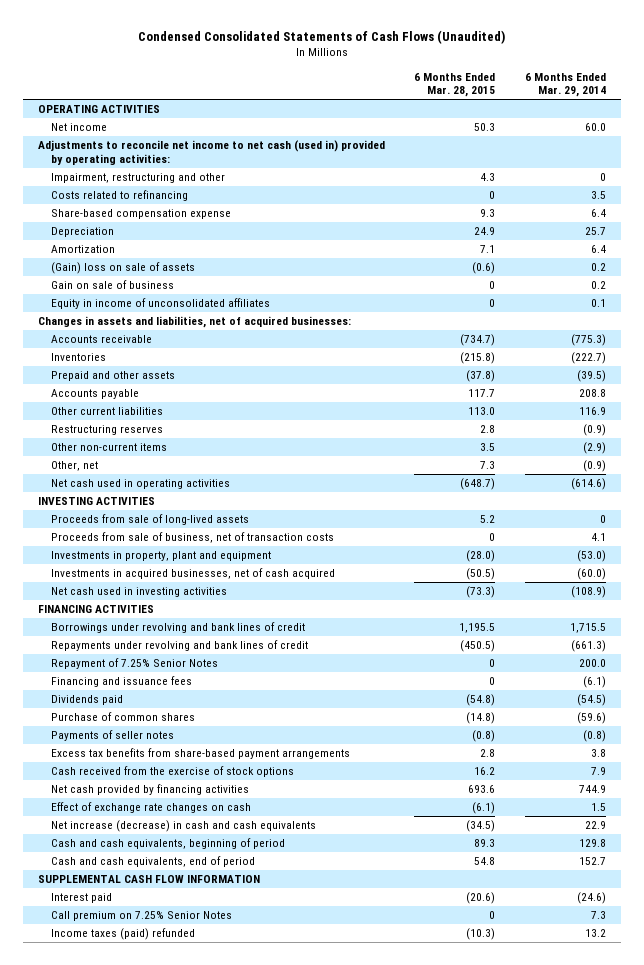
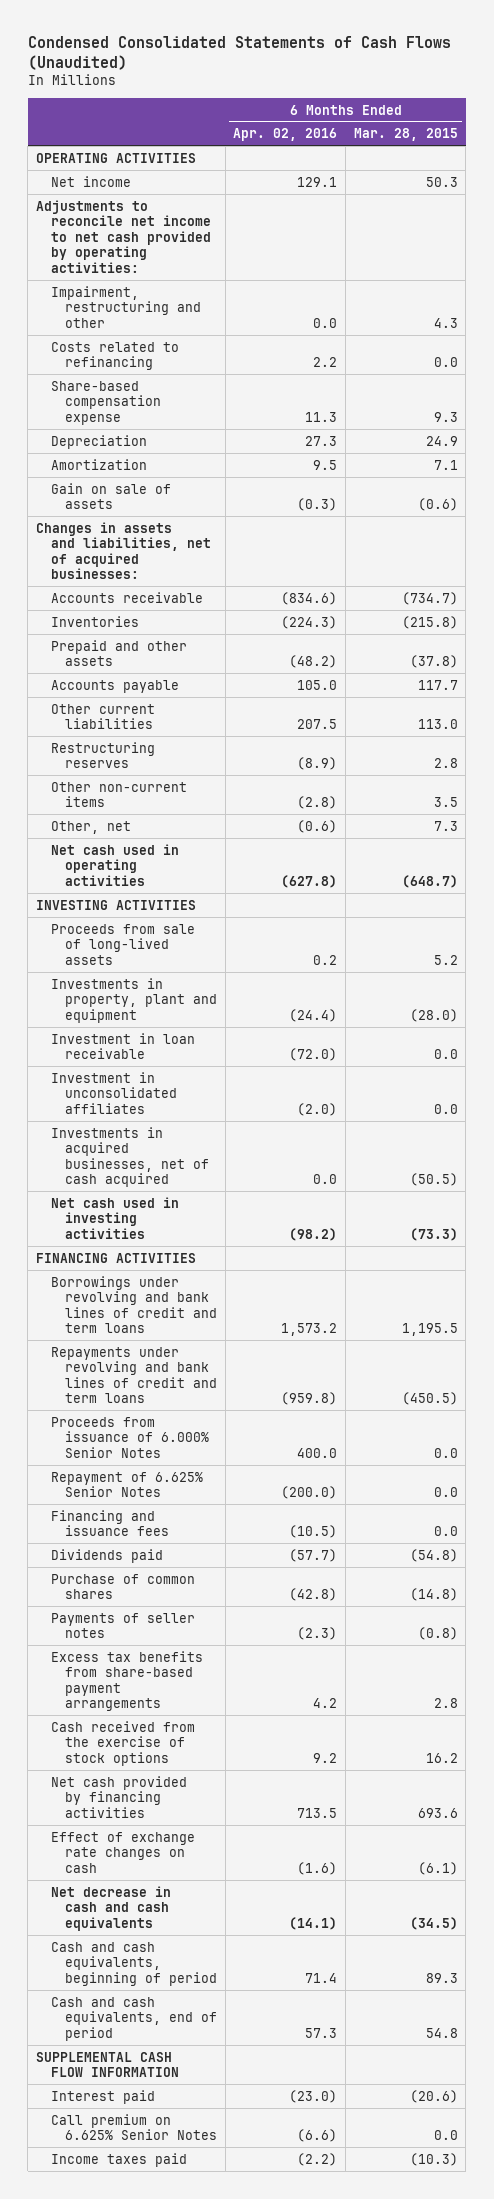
- | 6 Months Ended Mar. 28, 2015 | 6 Months Ended Mar. 29, 2014
+ | 6 Months Ended Apr. 02, 2016 | 6 Months Ended Mar. 28, 2015
- Adjustments to reconcile net income to net cash (used in) provided by operating activities:
+ Adjustments to reconcile net income to net cash provided by operating activities:
- Costs related to refinancing | 0 | 3.5
+ Costs related to refinancing | 2.2 | 0.0
- (Gain) loss on sale of assets | (0.6) | 0.2
- Gain on sale of business | 0 | 0.2
- Equity in income of unconsolidated affiliates | 0 | 0.1
+ Gain on sale of assets | (0.3) | (0.6)
- Proceeds from sale of business, net of transaction costs | 0 | 4.1
+ Investment in loan receivable | (72.0) | 0.0
+ Investment in unconsolidated affiliates | (2.0) | 0.0
- Borrowings under revolving and bank lines of credit | 1,195.5 | 1,715.5
- Repayments under revolving and bank lines of credit | (450.5) | (661.3)
- Repayment of 7.25% Senior Notes | 0 | 200.0
- Financing and issuance fees | 0 | (6.1)
+ Borrowings under revolving and bank lines of credit and term loans | 1,573.2 | 1,195.5
+ Repayments under revolving and bank lines of credit and term loans | (959.8) | (450.5)
+ Proceeds from issuance of 6.000% Senior Notes | 400.0 | 0.0
+ Repayment of 6.625% Senior Notes | (200.0) | 0.0
+ Financing and issuance fees | (10.5) | 0.0
- Net increase (decrease) in cash and cash equivalents | (34.5) | 22.9
+ Net decrease in cash and cash equivalents | (14.1) | (34.5)
- Call premium on 7.25% Senior Notes | 0 | 7.3
- Income taxes (paid) refunded | (10.3) | 13.2
+ Call premium on 6.625% Senior Notes | (6.6) | 0.0
+ Income taxes paid | (2.2) | (10.3)

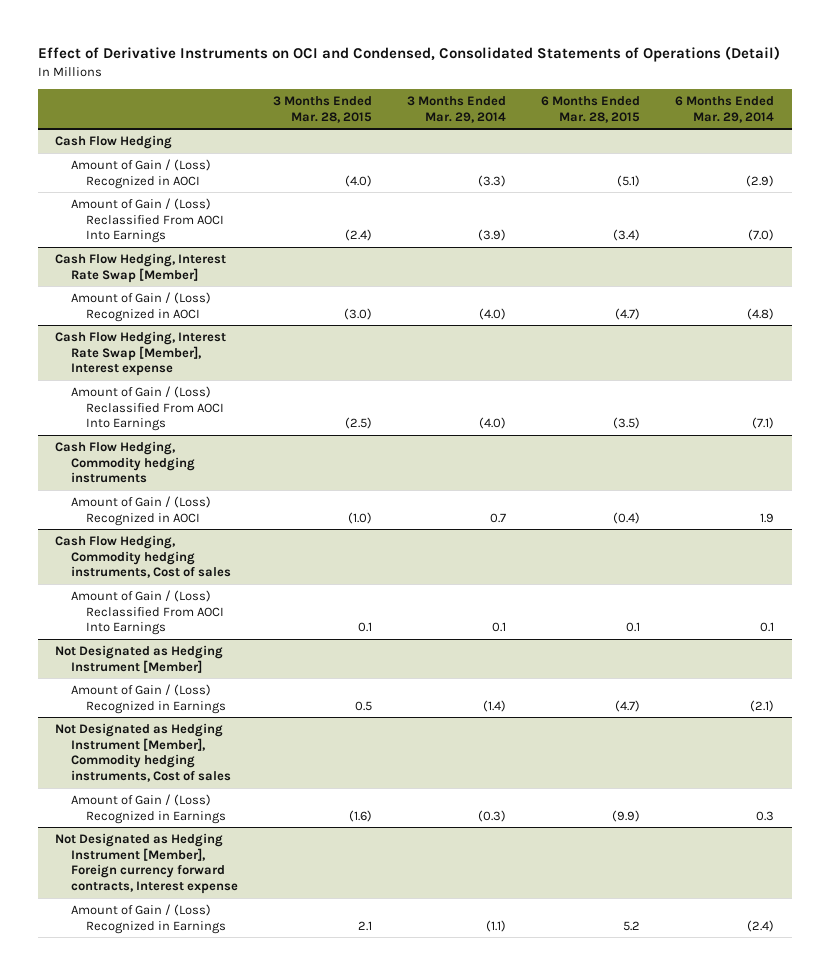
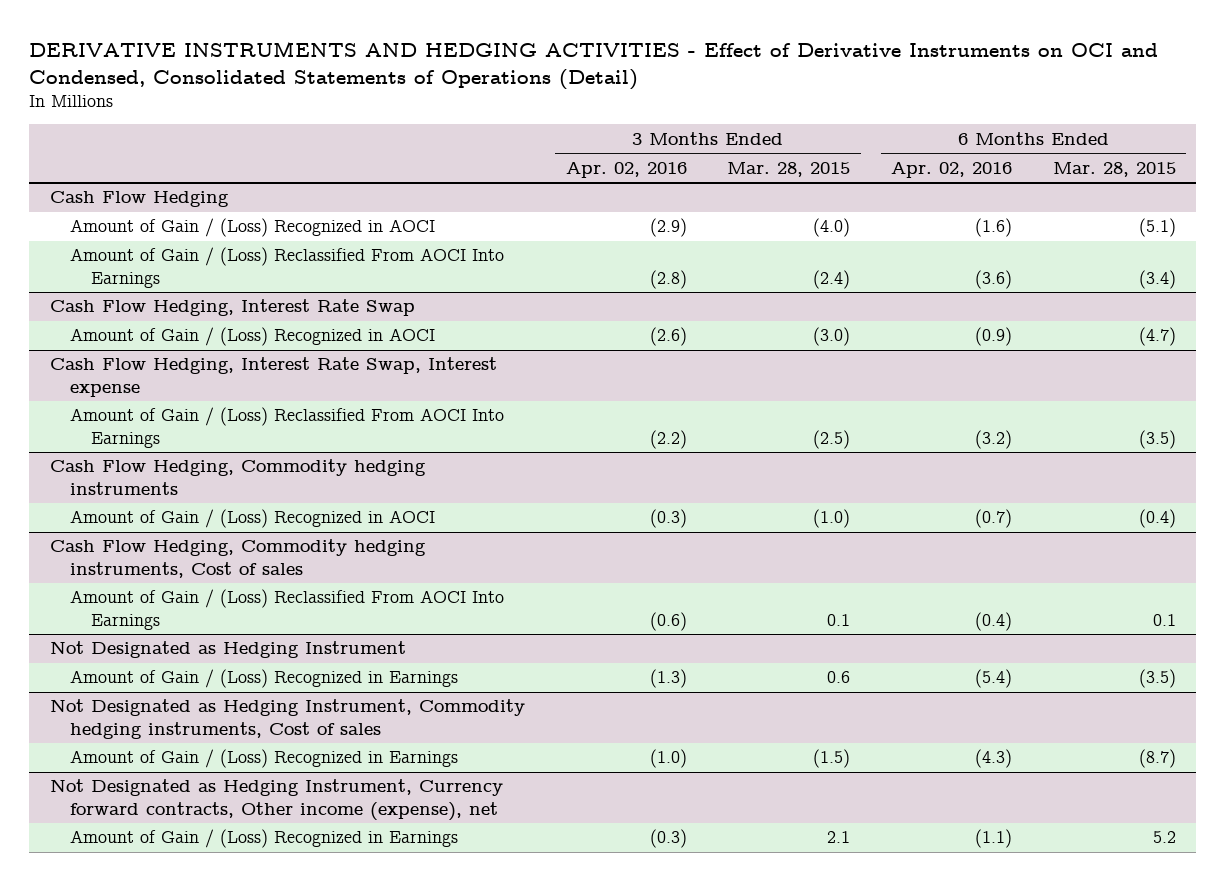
- Effect of Derivative Instruments on OCI and Condensed, Consolidated Statements of Operations (Detail)
+ DERIVATIVE INSTRUMENTS AND HEDGING ACTIVITIES - Effect of Derivative Instruments on OCI and Condensed, Consolidated Statements of Operations (Detail)
- | 3 Months Ended Mar. 28, 2015 | 3 Months Ended Mar. 29, 2014 | 6 Months Ended Mar. 28, 2015 | 6 Months Ended Mar. 29, 2014
+ | 3 Months Ended Apr. 02, 2016 | 3 Months Ended Mar. 28, 2015 | 6 Months Ended Apr. 02, 2016 | 6 Months Ended Mar. 28, 2015
- Cash Flow Hedging, Interest Rate Swap [Member]
+ Cash Flow Hedging, Interest Rate Swap
- Cash Flow Hedging, Interest Rate Swap [Member], Interest expense
+ Cash Flow Hedging, Interest Rate Swap, Interest expense
- Not Designated as Hedging Instrument [Member]
- Amount of Gain / (Loss) Recognized in Earnings | 0.5 | (1.4) | (4.7) | (2.1)
- Not Designated as Hedging Instrument [Member], Commodity hedging instruments, Cost of sales
- Amount of Gain / (Loss) Recognized in Earnings | (1.6) | (0.3) | (9.9) | 0.3
- Not Designated as Hedging Instrument [Member], Foreign currency forward contracts, Interest expense
+ Not Designated as Hedging Instrument
+ Amount of Gain / (Loss) Recognized in Earnings | (1.3) | 0.6 | (5.4) | (3.5)
+ Not Designated as Hedging Instrument, Commodity hedging instruments, Cost of sales
+ Amount of Gain / (Loss) Recognized in Earnings | (1.0) | (1.5) | (4.3) | (8.7)
+ Not Designated as Hedging Instrument, Currency forward contracts, Other income (expense), net

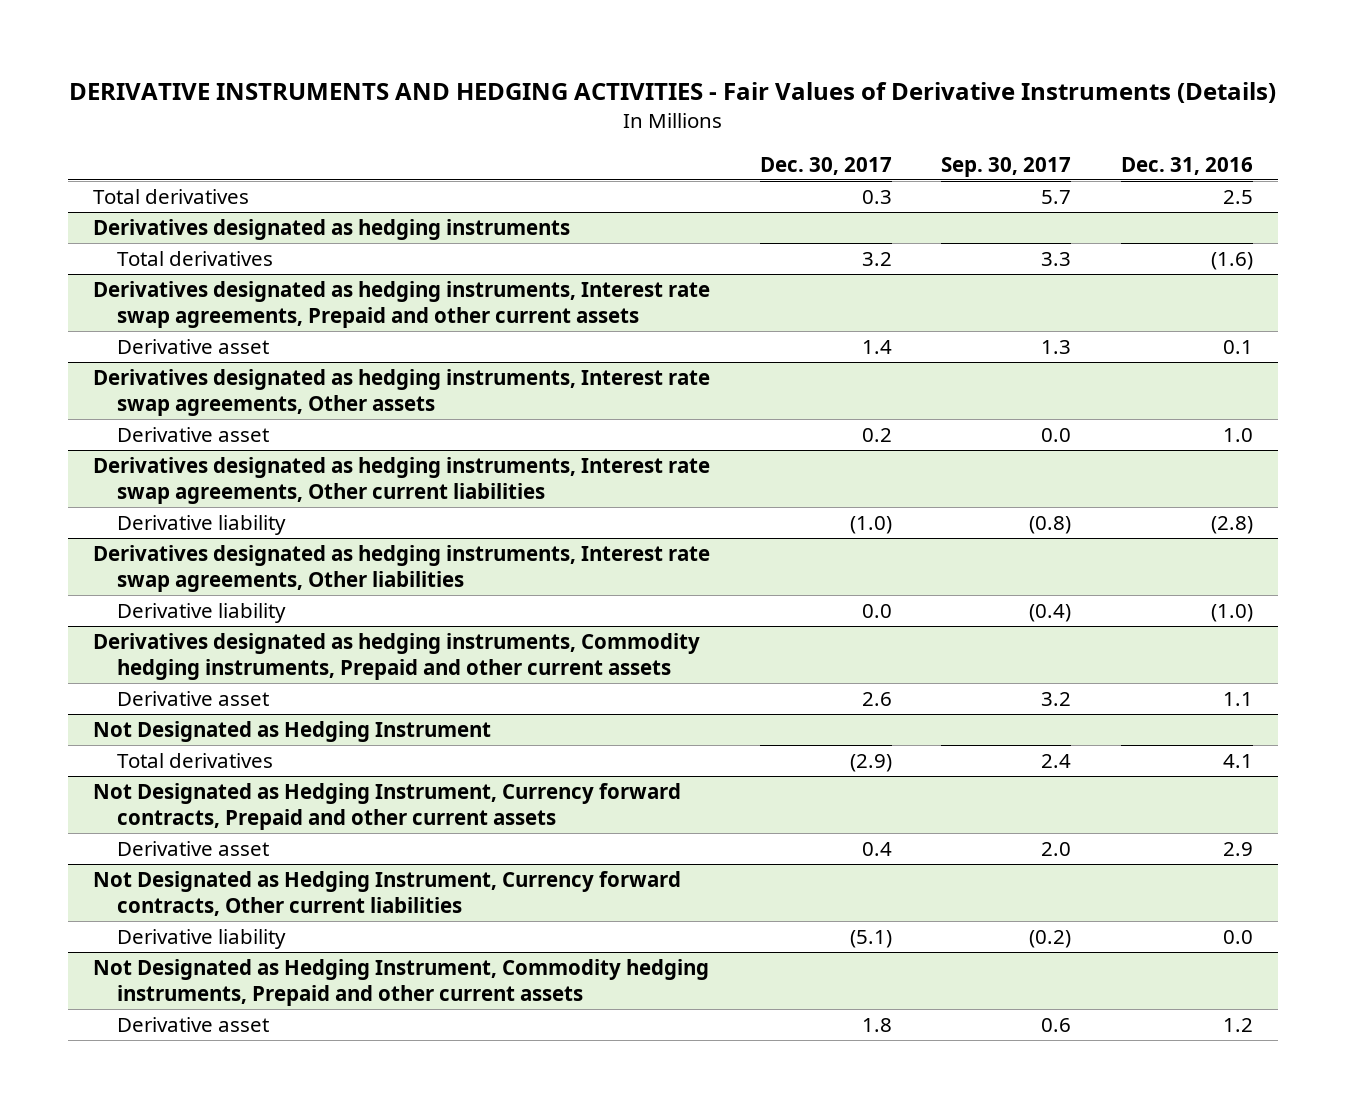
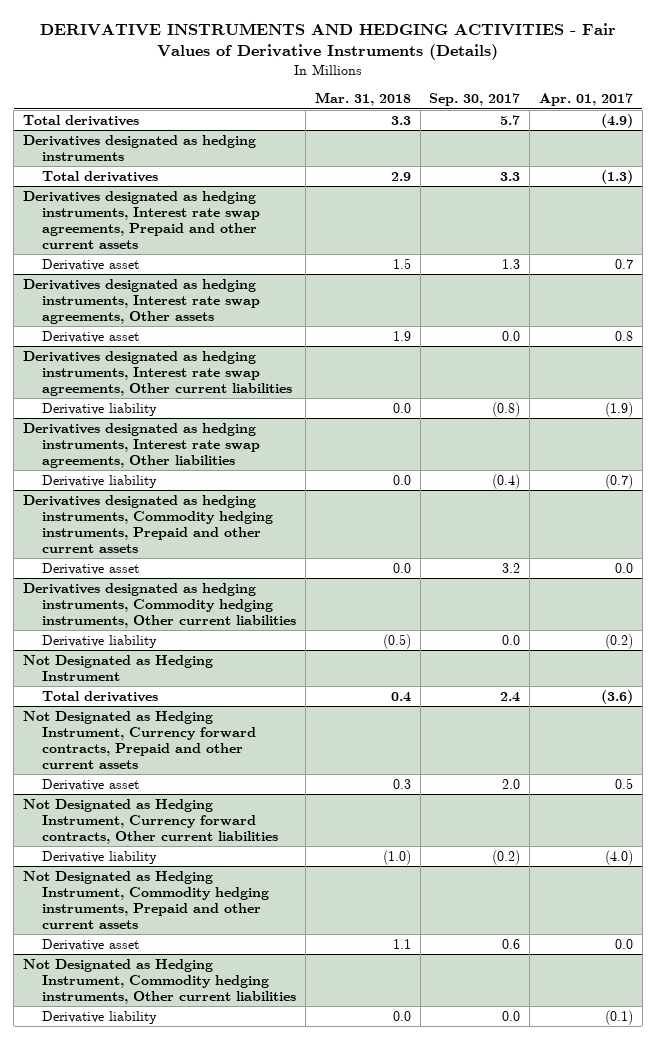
- | Dec. 30, 2017 | Sep. 30, 2017 | Dec. 31, 2016
+ | Mar. 31, 2018 | Sep. 30, 2017 | Apr. 01, 2017
+ Derivatives designated as hedging instruments, Commodity hedging instruments, Other current liabilities
+ Derivative liability | (0.5) | 0.0 | (0.2)
+ Not Designated as Hedging Instrument, Commodity hedging instruments, Other current liabilities
+ Derivative liability | 0.0 | 0.0 | (0.1)

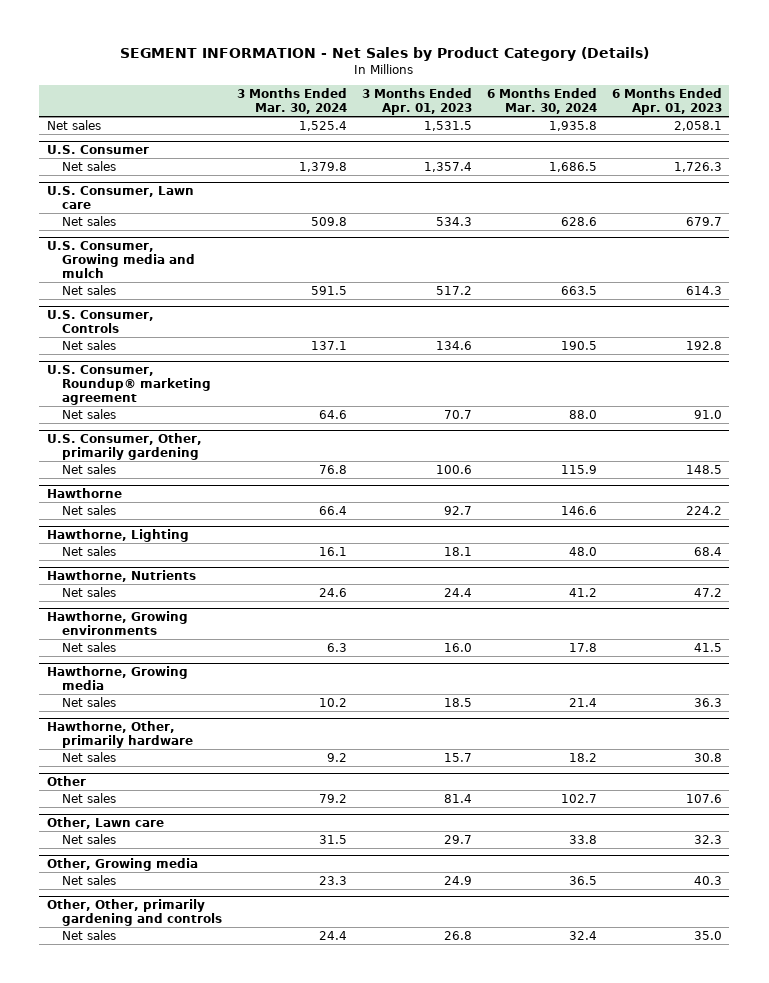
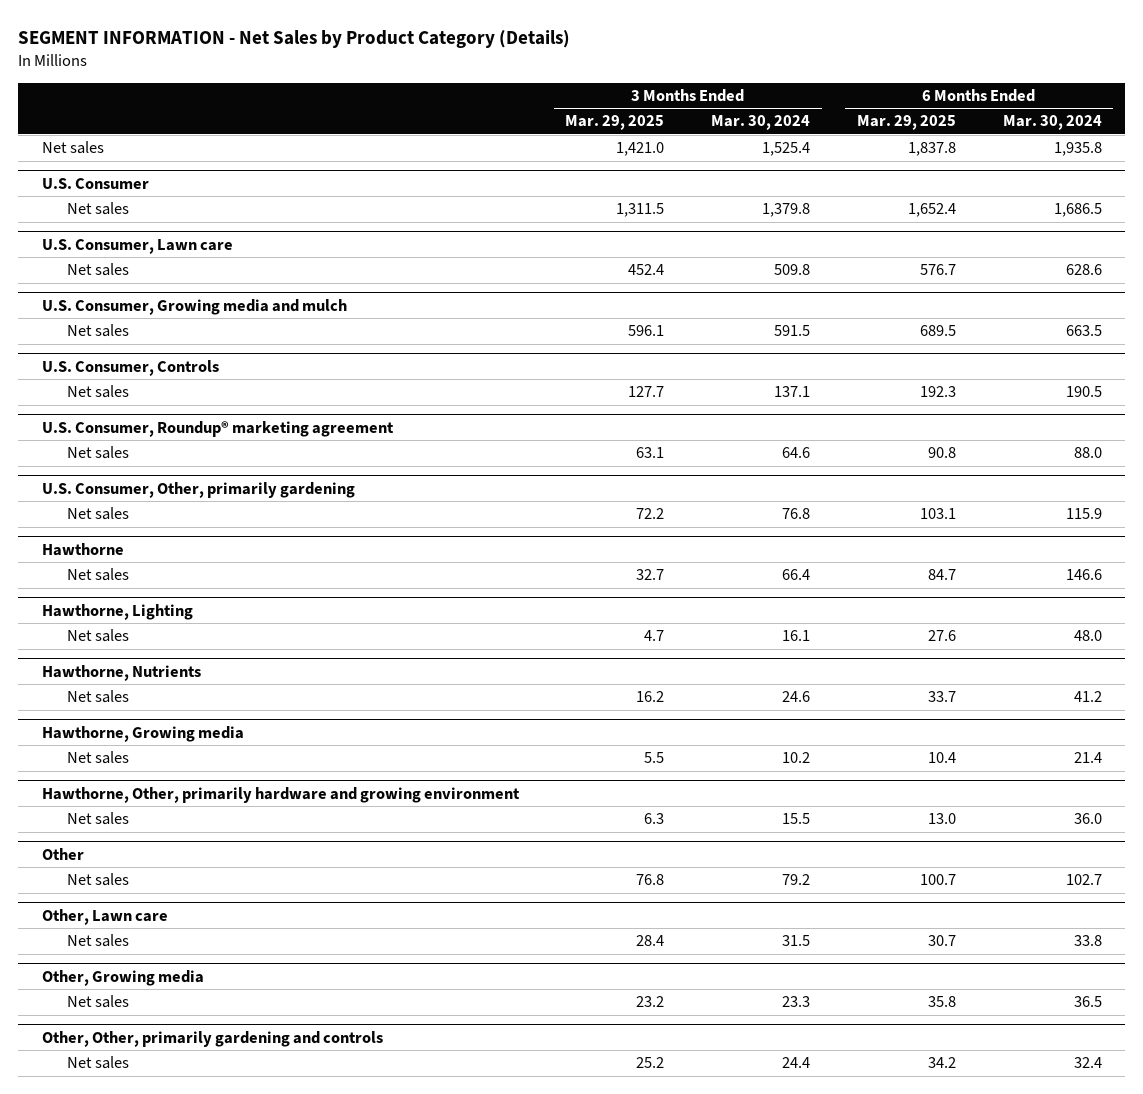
- | 3 Months Ended Mar. 30, 2024 | 3 Months Ended Apr. 01, 2023 | 6 Months Ended Mar. 30, 2024 | 6 Months Ended Apr. 01, 2023
+ | 3 Months Ended Mar. 29, 2025 | 3 Months Ended Mar. 30, 2024 | 6 Months Ended Mar. 29, 2025 | 6 Months Ended Mar. 30, 2024
- Hawthorne, Growing environments
- Net sales | 6.3 | 16.0 | 17.8 | 41.5
- Hawthorne, Other, primarily hardware
- Net sales | 9.2 | 15.7 | 18.2 | 30.8
+ Hawthorne, Other, primarily hardware and growing environment
+ Net sales | 6.3 | 15.5 | 13.0 | 36.0

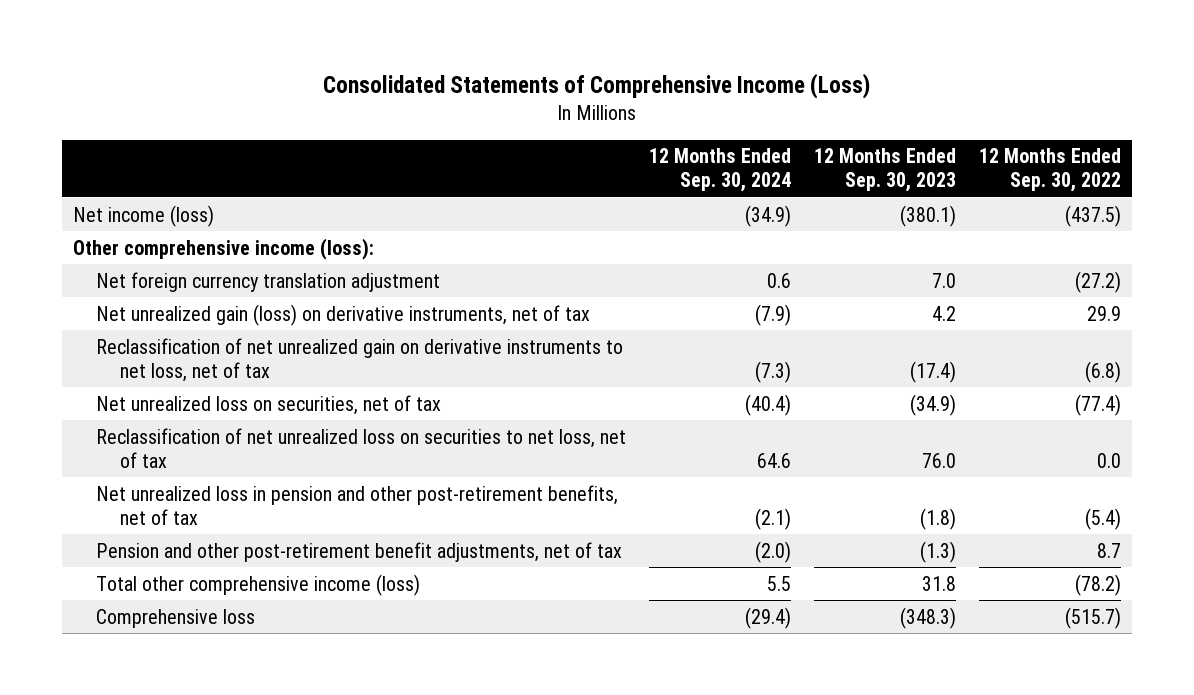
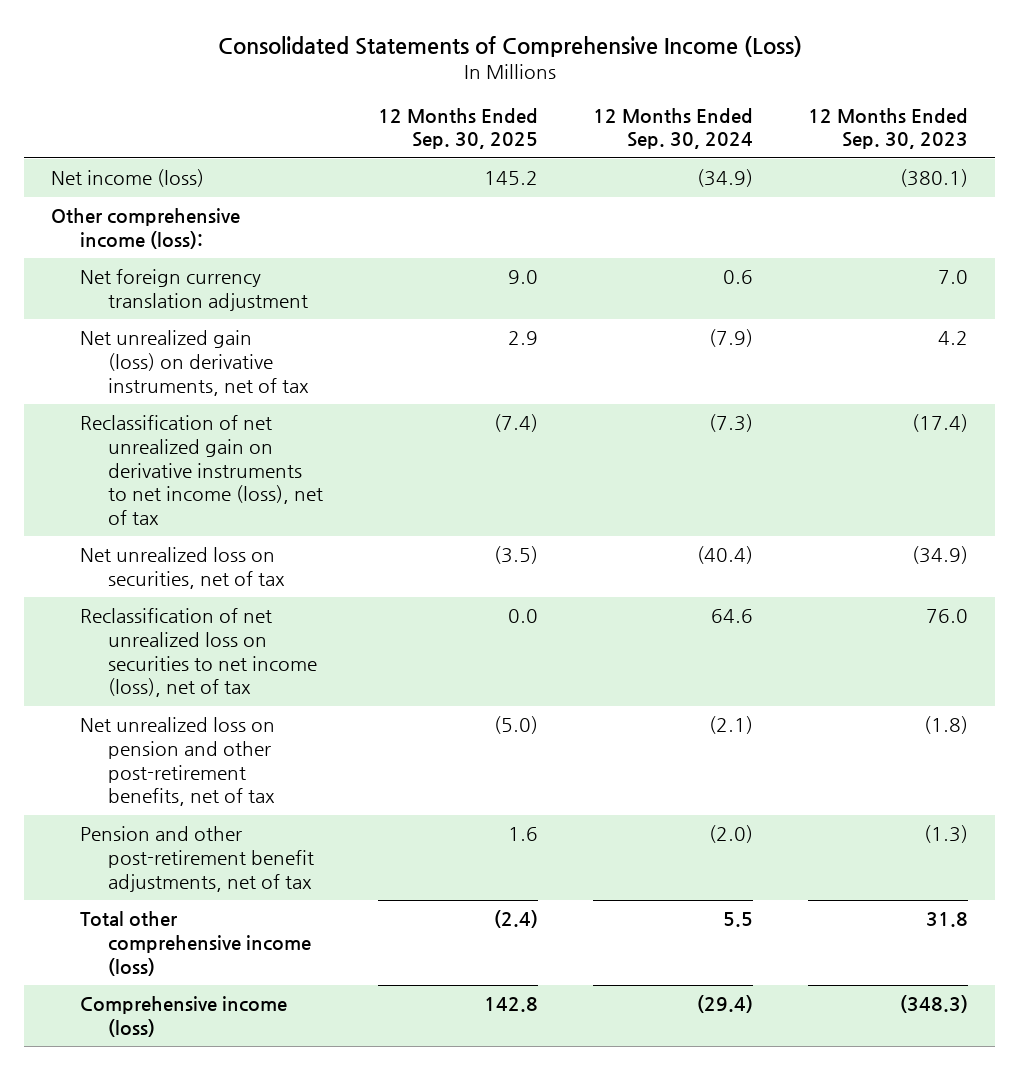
- | 12 Months Ended Sep. 30, 2024 | 12 Months Ended Sep. 30, 2023 | 12 Months Ended Sep. 30, 2022
+ | 12 Months Ended Sep. 30, 2025 | 12 Months Ended Sep. 30, 2024 | 12 Months Ended Sep. 30, 2023
- Reclassification of net unrealized gain on derivative instruments to net loss, net of tax | (7.3) | (17.4) | (6.8)
+ Reclassification of net unrealized gain on derivative instruments to net income (loss), net of tax | (7.4) | (7.3) | (17.4)
- Reclassification of net unrealized loss on securities to net loss, net of tax | 64.6 | 76.0 | 0.0
- Net unrealized loss in pension and other post-retirement benefits, net of tax | (2.1) | (1.8) | (5.4)
+ Reclassification of net unrealized loss on securities to net income (loss), net of tax | 0.0 | 64.6 | 76.0
+ Net unrealized loss on pension and other post-retirement benefits, net of tax | (5.0) | (2.1) | (1.8)
- Comprehensive loss | (29.4) | (348.3) | (515.7)
+ Comprehensive income (loss) | 142.8 | (29.4) | (348.3)

